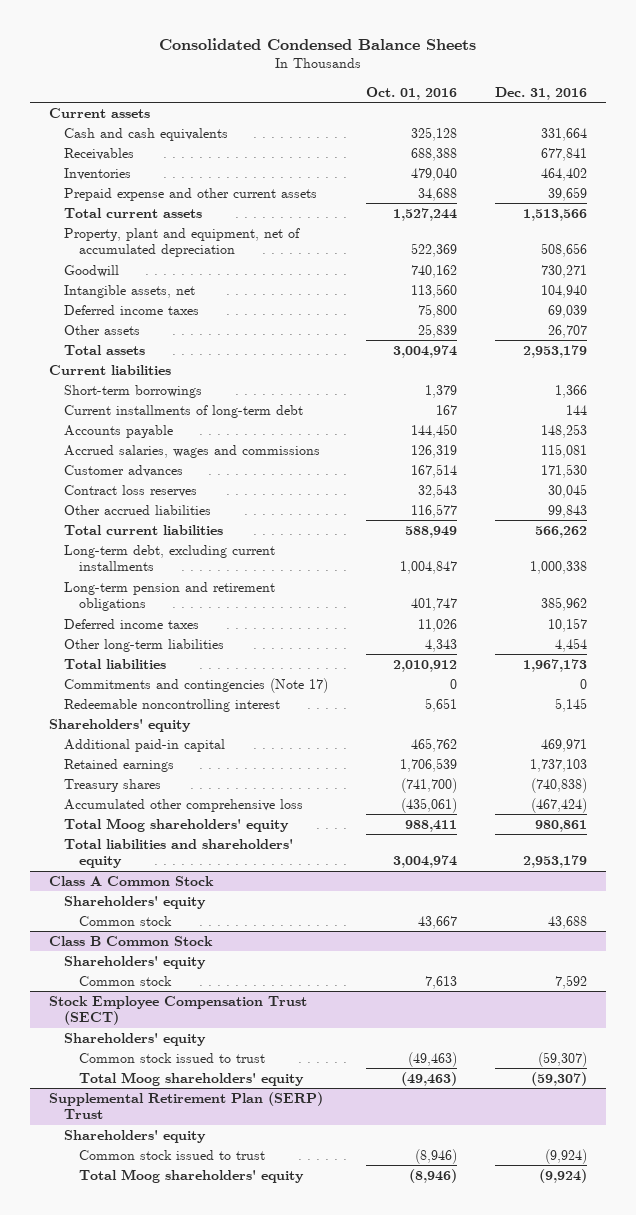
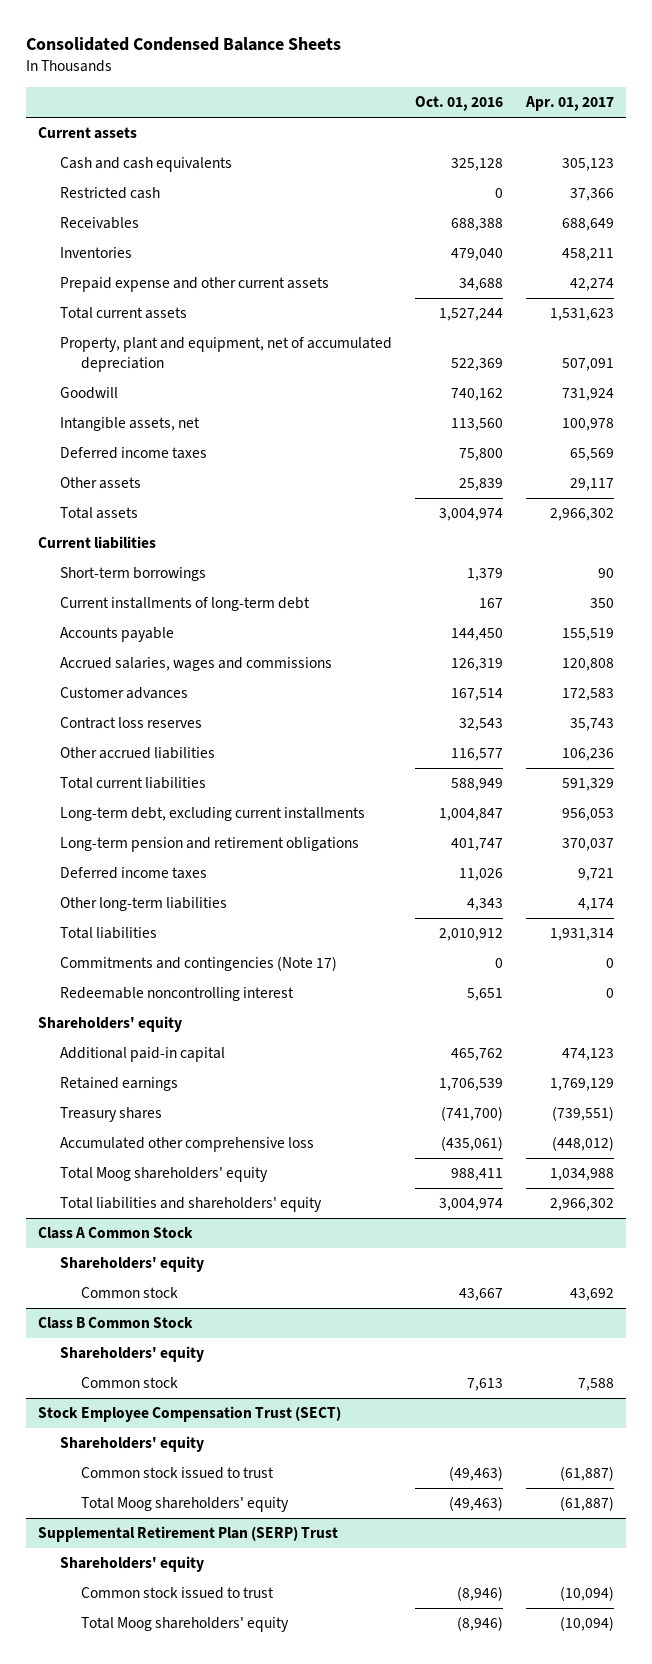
- | Oct. 01, 2016 | Dec. 31, 2016
+ | Oct. 01, 2016 | Apr. 01, 2017
+ Restricted cash | 0 | 37,366

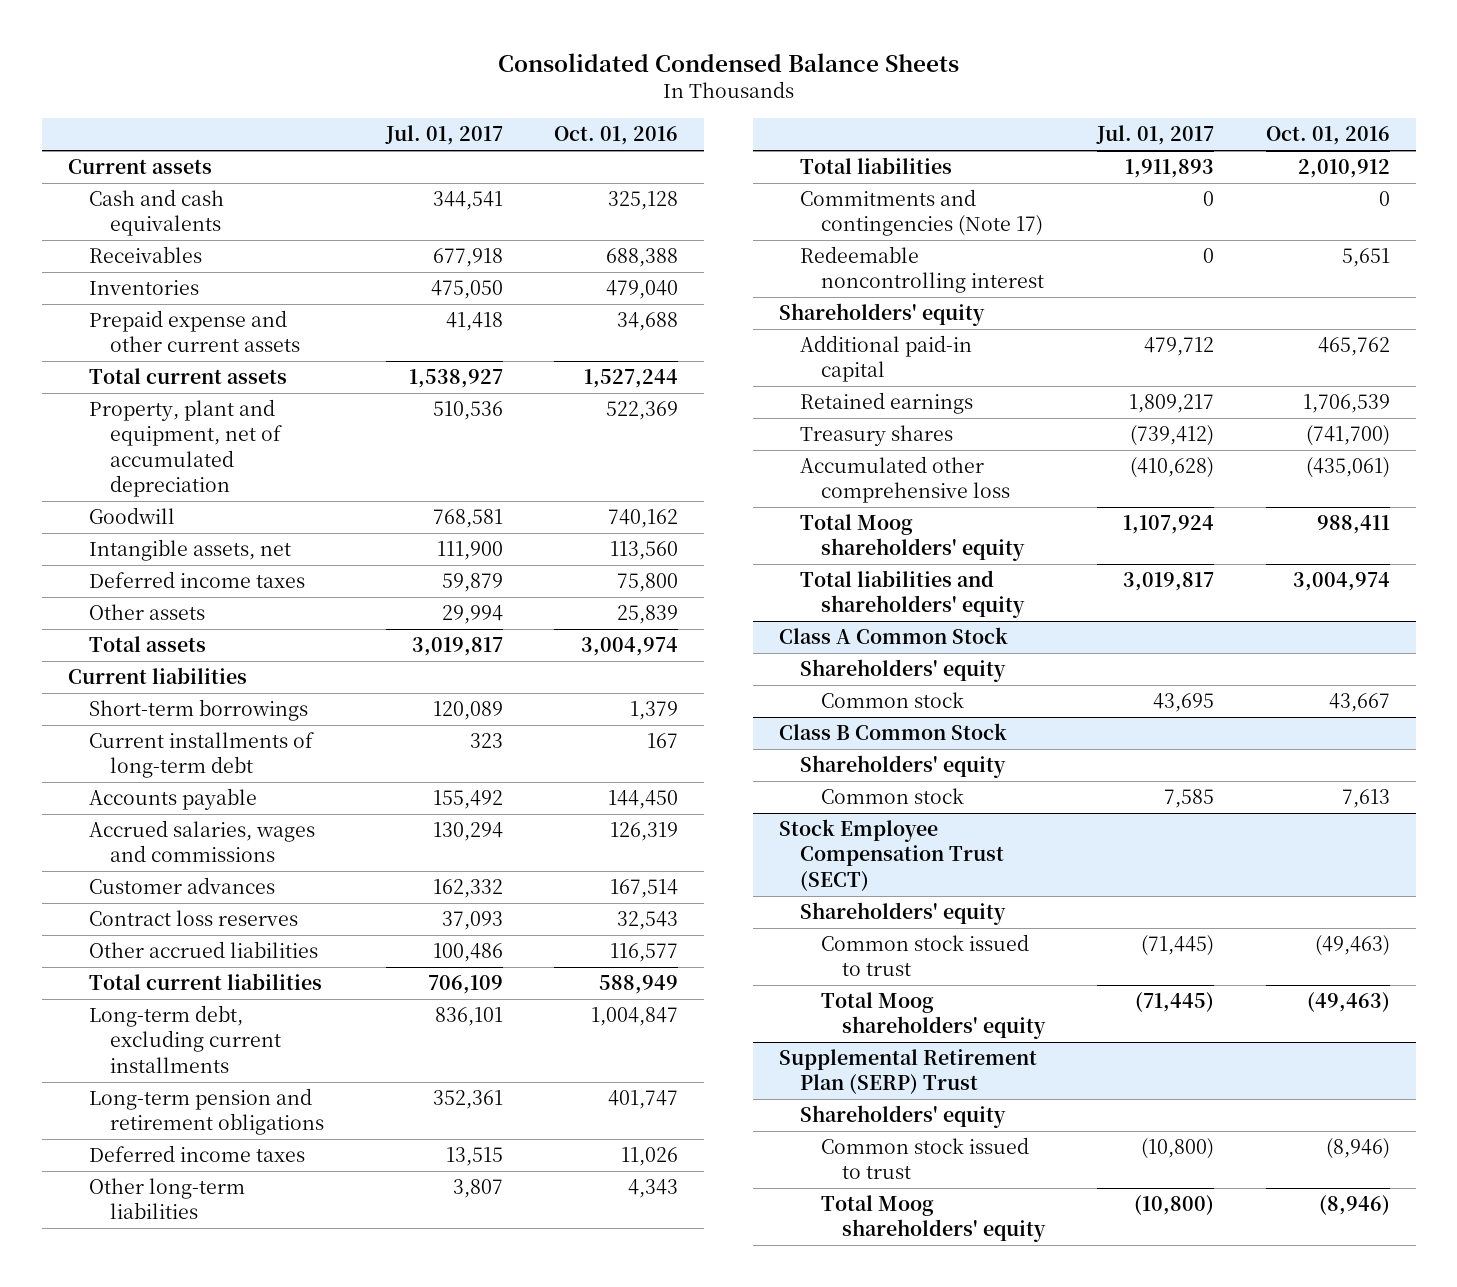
- | Oct. 01, 2016 | Apr. 01, 2017
+ | Jul. 01, 2017 | Oct. 01, 2016
- Restricted cash | 0 | 37,366

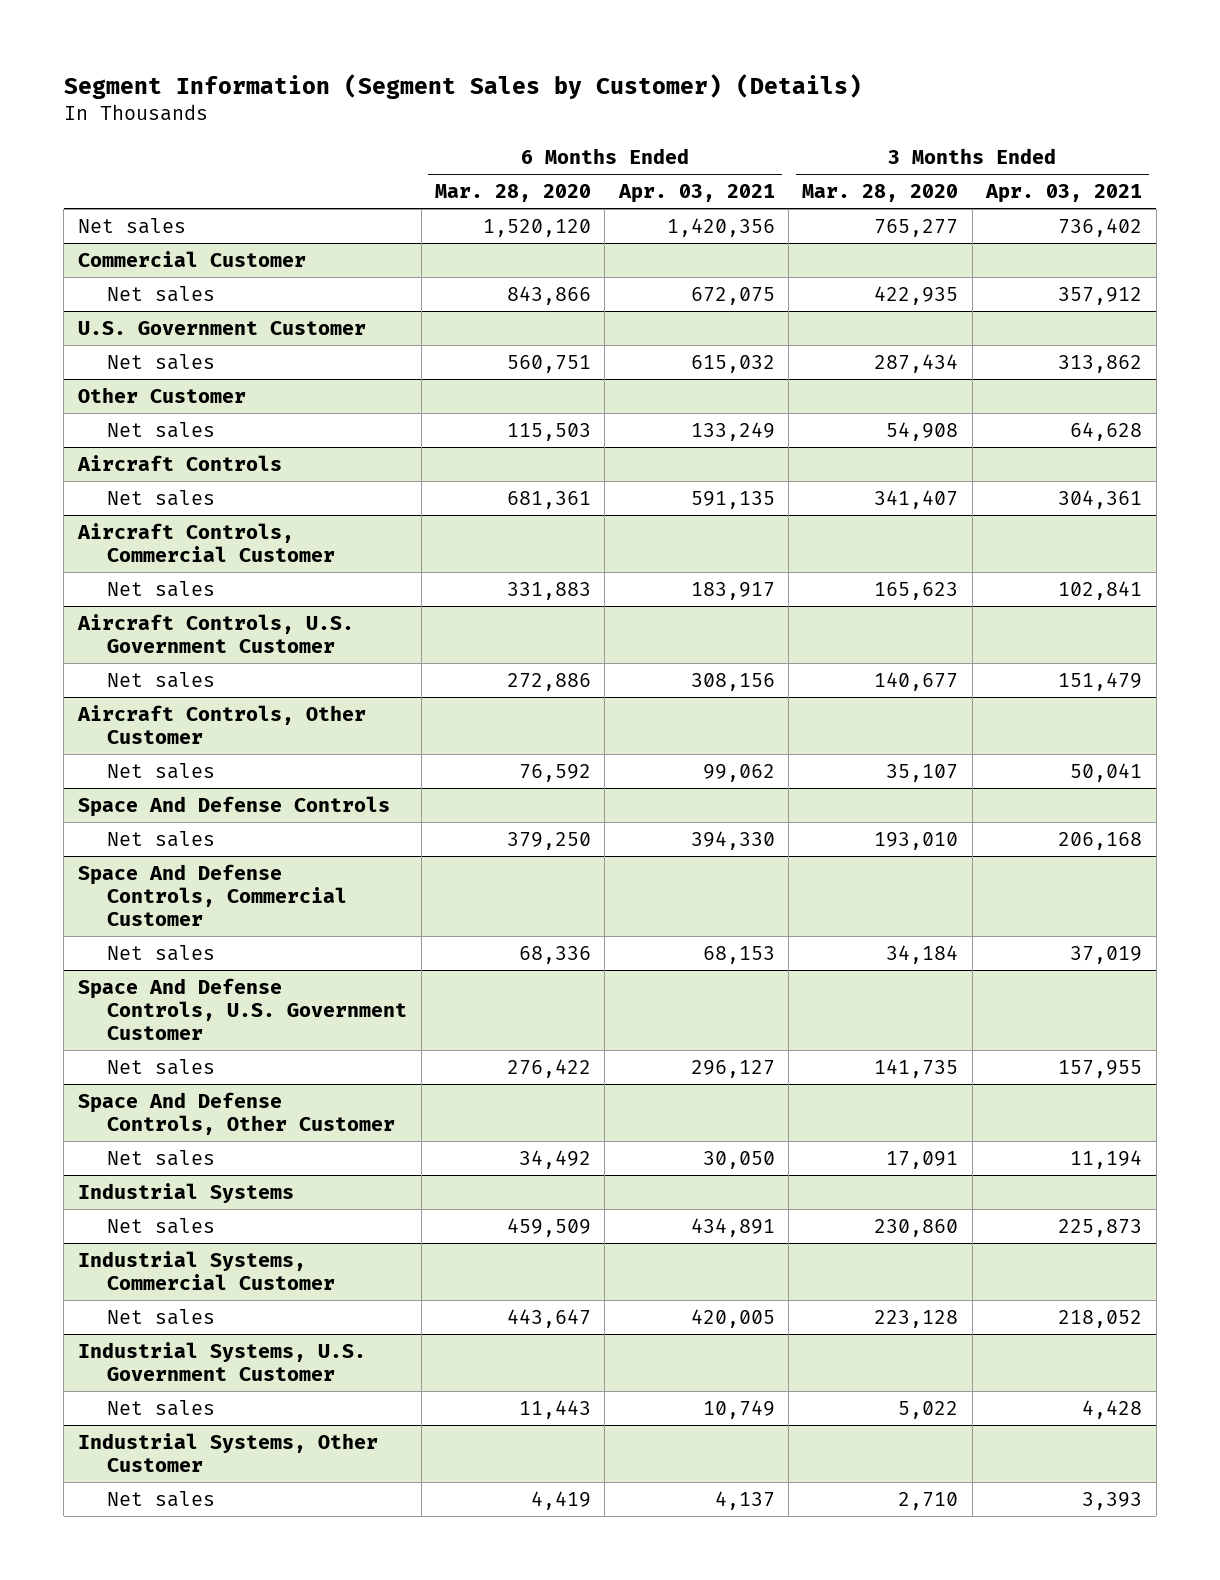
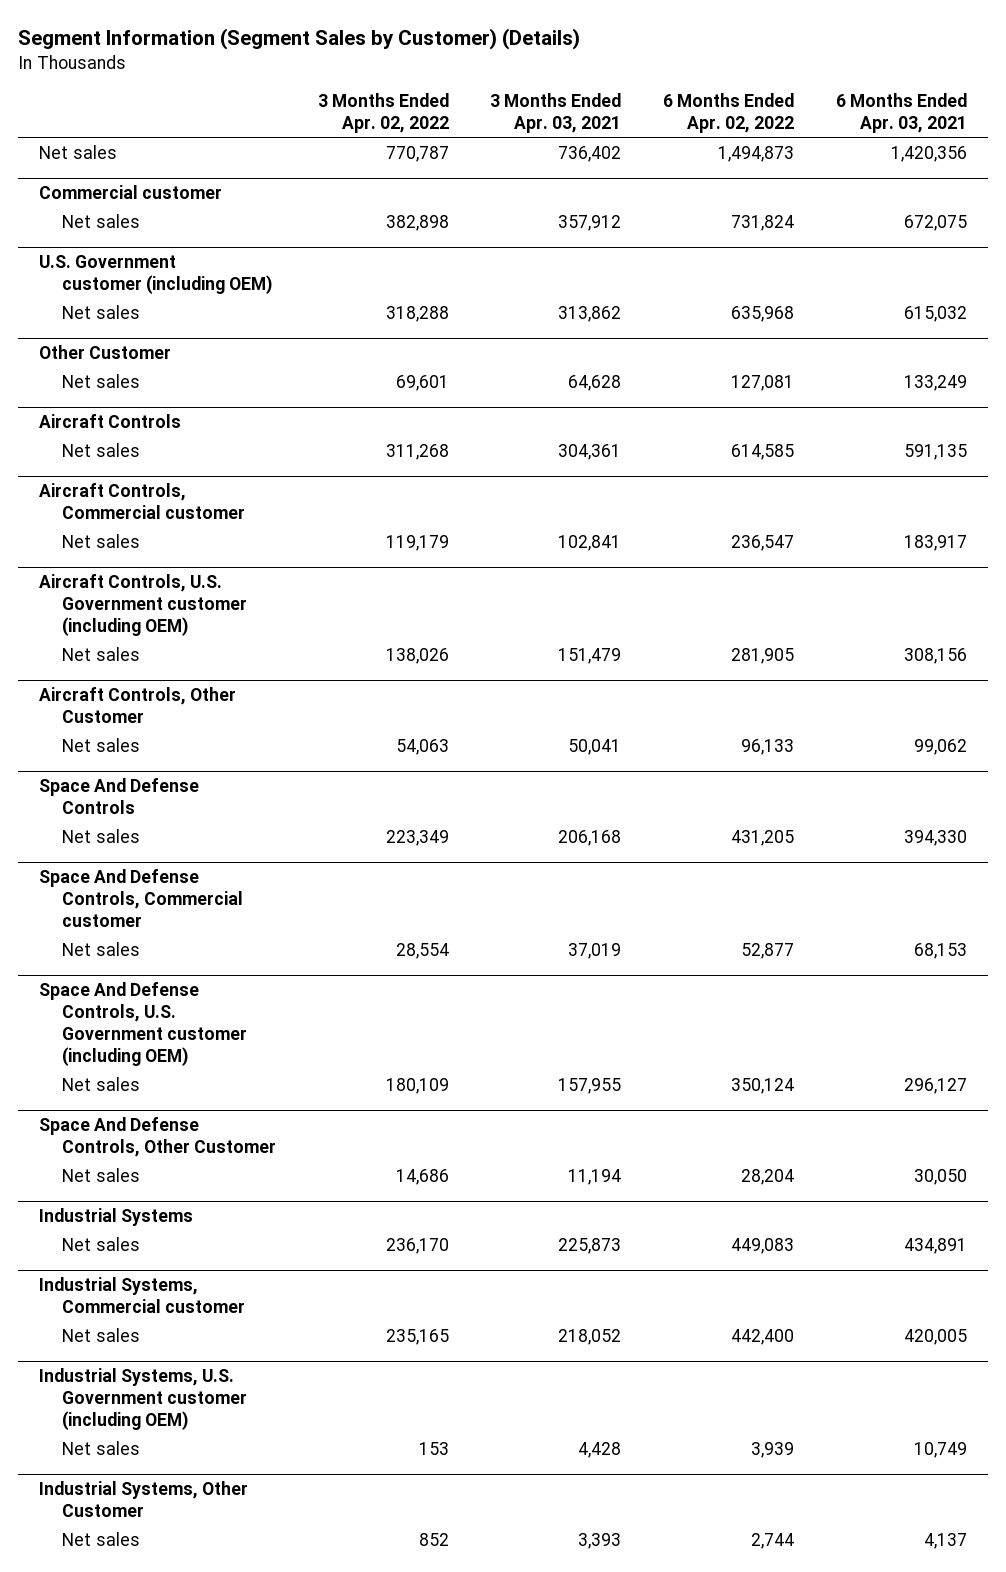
- | 6 Months Ended Mar. 28, 2020 | 6 Months Ended Apr. 03, 2021 | 3 Months Ended Mar. 28, 2020 | 3 Months Ended Apr. 03, 2021
+ | 3 Months Ended Apr. 02, 2022 | 3 Months Ended Apr. 03, 2021 | 6 Months Ended Apr. 02, 2022 | 6 Months Ended Apr. 03, 2021
- Commercial Customer
+ Commercial customer
- U.S. Government Customer
+ U.S. Government customer (including OEM)
- Aircraft Controls, Commercial Customer
+ Aircraft Controls, Commercial customer
- Aircraft Controls, U.S. Government Customer
+ Aircraft Controls, U.S. Government customer (including OEM)
- Space And Defense Controls, Commercial Customer
+ Space And Defense Controls, Commercial customer
- Space And Defense Controls, U.S. Government Customer
+ Space And Defense Controls, U.S. Government customer (including OEM)
- Industrial Systems, Commercial Customer
+ Industrial Systems, Commercial customer
- Industrial Systems, U.S. Government Customer
+ Industrial Systems, U.S. Government customer (including OEM)

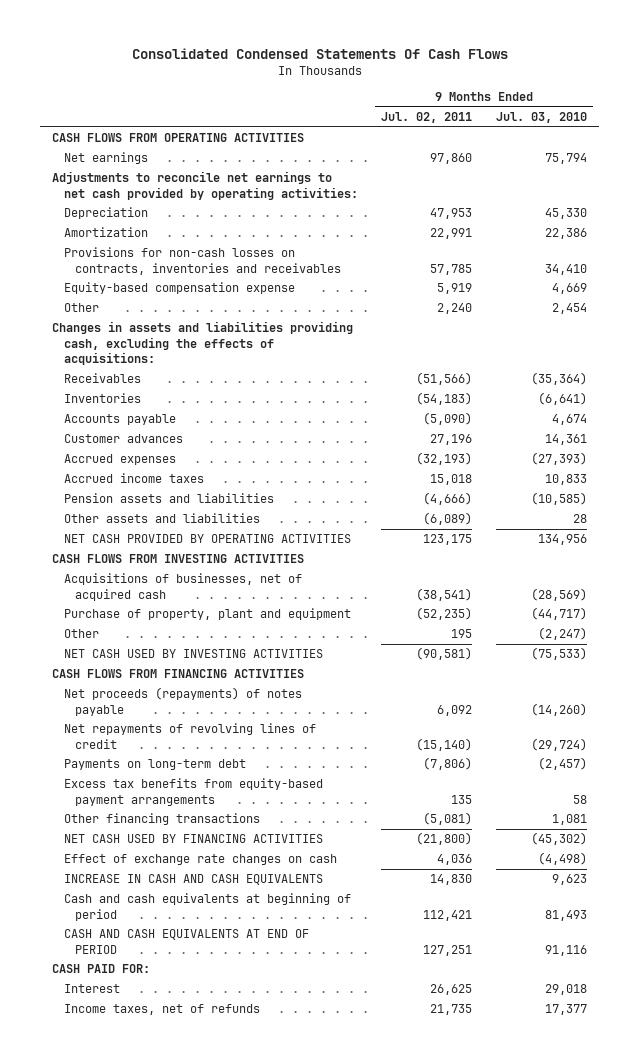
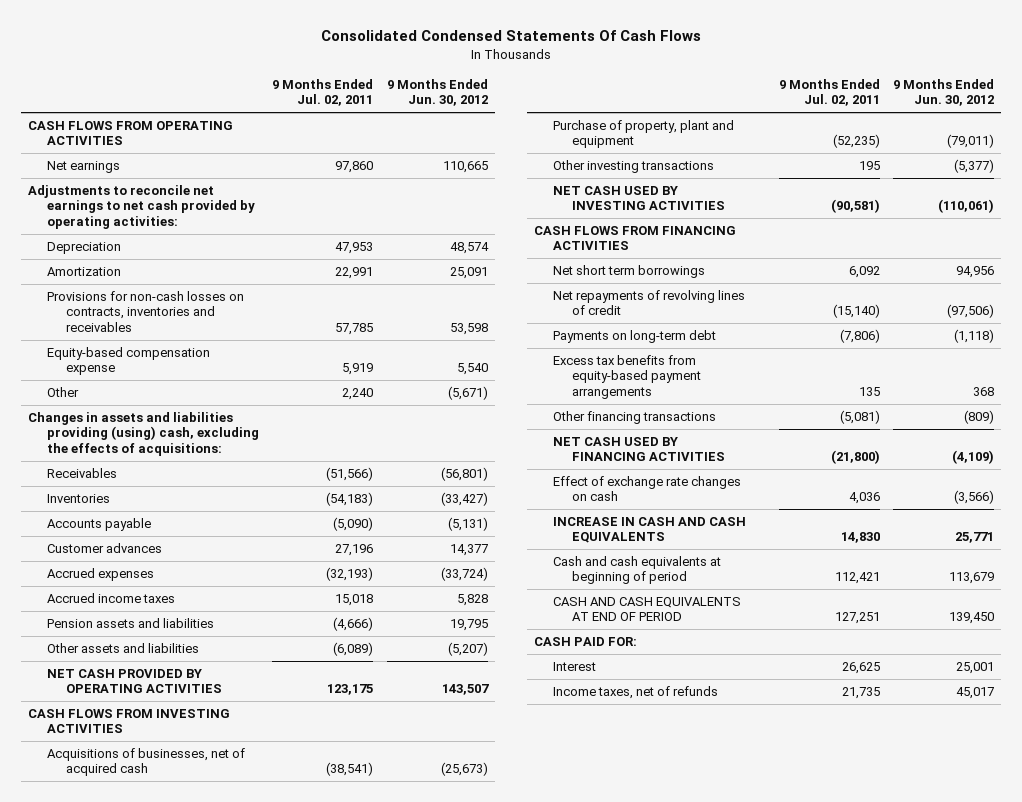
- | 9 Months Ended Jul. 02, 2011 | 9 Months Ended Jul. 03, 2010
+ | 9 Months Ended Jul. 02, 2011 | 9 Months Ended Jun. 30, 2012
- Changes in assets and liabilities providing cash, excluding the effects of acquisitions:
+ Changes in assets and liabilities providing (using) cash, excluding the effects of acquisitions:
- Other | 195 | (2,247)
+ Other investing transactions | 195 | (5,377)
- Net proceeds (repayments) of notes payable | 6,092 | (14,260)
+ Net short term borrowings | 6,092 | 94,956

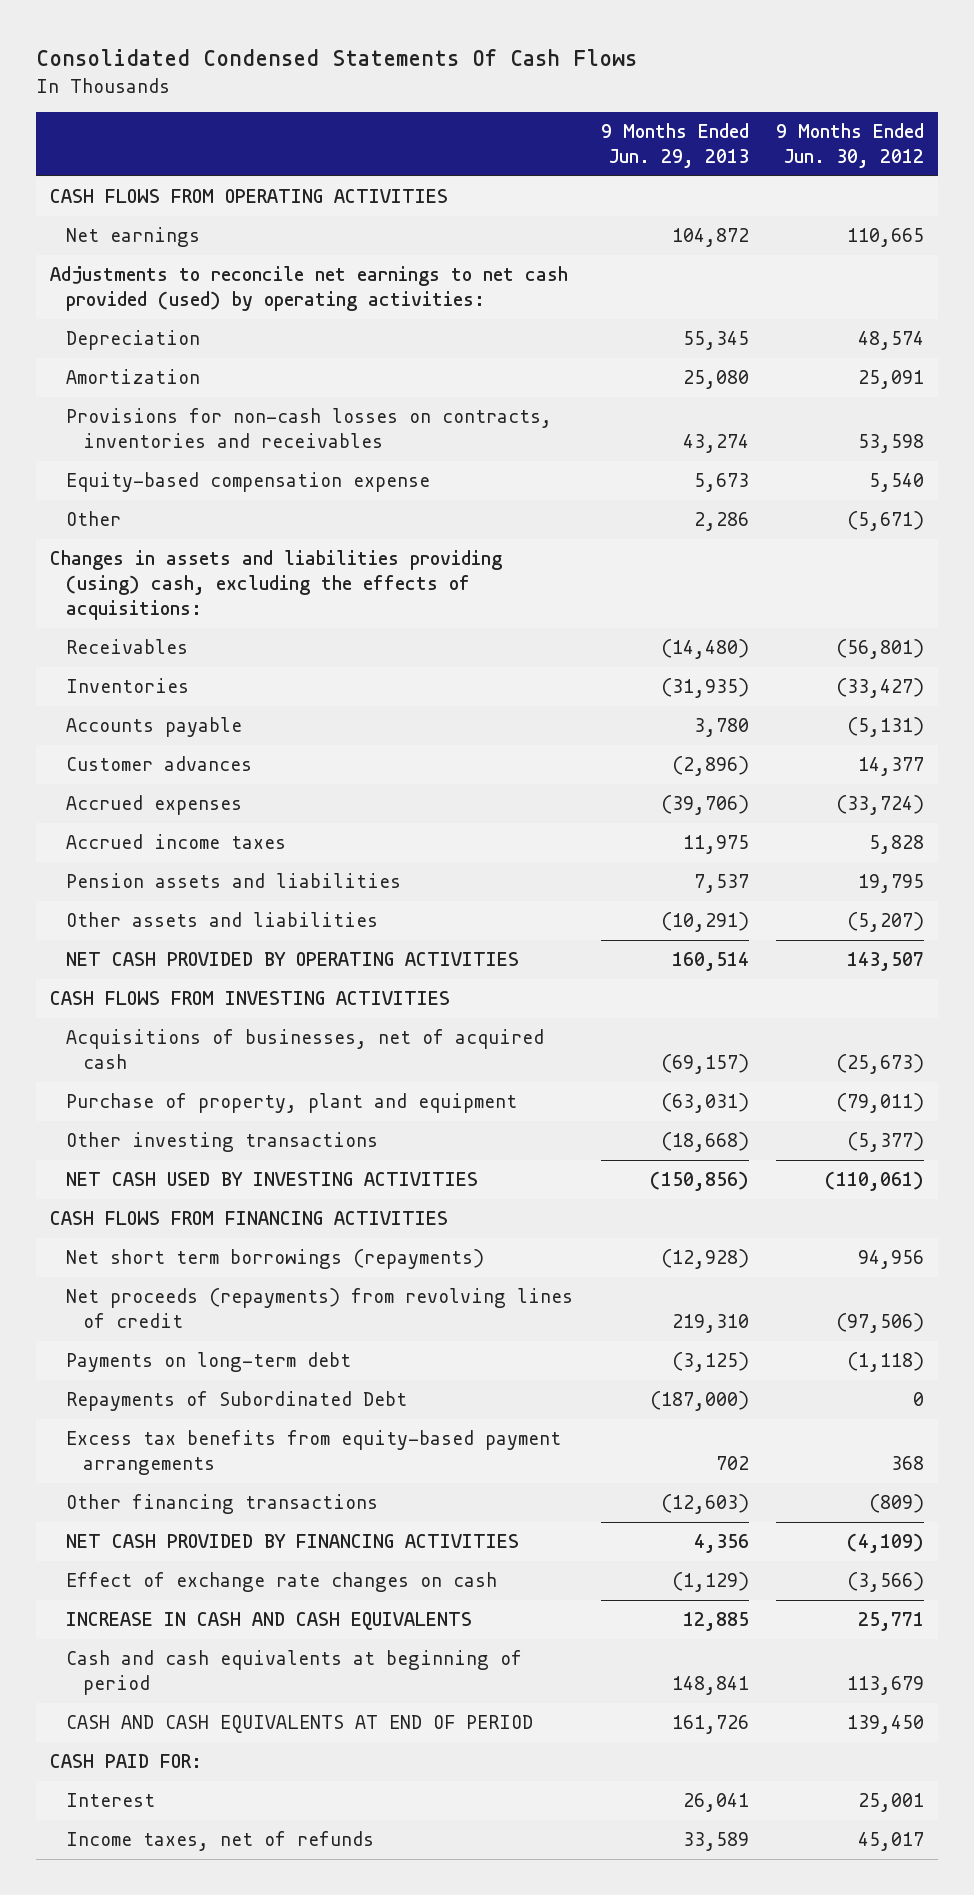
- | 9 Months Ended Jul. 02, 2011 | 9 Months Ended Jun. 30, 2012
+ | 9 Months Ended Jun. 29, 2013 | 9 Months Ended Jun. 30, 2012
- Adjustments to reconcile net earnings to net cash provided by operating activities:
+ Adjustments to reconcile net earnings to net cash provided (used) by operating activities:
- Net short term borrowings | 6,092 | 94,956
- Net repayments of revolving lines of credit | (15,140) | (97,506)
+ Net short term borrowings (repayments) | (12,928) | 94,956
+ Net proceeds (repayments) from revolving lines of credit | 219,310 | (97,506)
+ Repayments of Subordinated Debt | (187,000) | 0
- NET CASH USED BY FINANCING ACTIVITIES | (21,800) | (4,109)
+ NET CASH PROVIDED BY FINANCING ACTIVITIES | 4,356 | (4,109)

